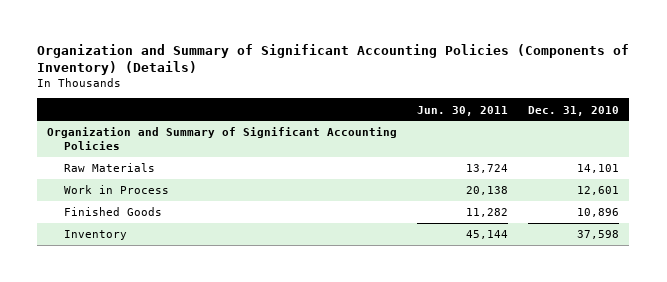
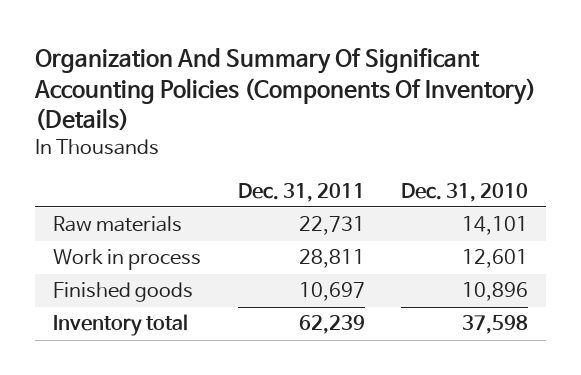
- Organization and Summary of Significant Accounting Policies (Components of Inventory) (Details)
+ Organization And Summary Of Significant Accounting Policies (Components Of Inventory) (Details)
- | Jun. 30, 2011 | Dec. 31, 2010
+ | Dec. 31, 2011 | Dec. 31, 2010
- Organization and Summary of Significant Accounting Policies
- Raw Materials | 13,724 | 14,101
- Work in Process | 20,138 | 12,601
- Finished Goods | 11,282 | 10,896
- Inventory | 45,144 | 37,598
+ Raw materials | 22,731 | 14,101
+ Work in process | 28,811 | 12,601
+ Finished goods | 10,697 | 10,896
+ Inventory total | 62,239 | 37,598

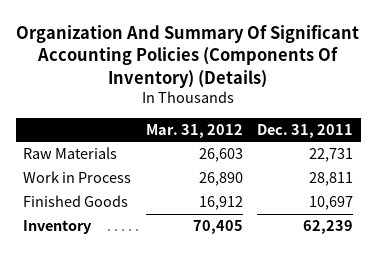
- | Dec. 31, 2011 | Dec. 31, 2010
+ | Mar. 31, 2012 | Dec. 31, 2011
- Raw materials | 22,731 | 14,101
- Work in process | 28,811 | 12,601
- Finished goods | 10,697 | 10,896
- Inventory total | 62,239 | 37,598
+ Raw Materials | 26,603 | 22,731
+ Work in Process | 26,890 | 28,811
+ Finished Goods | 16,912 | 10,697
+ Inventory | 70,405 | 62,239

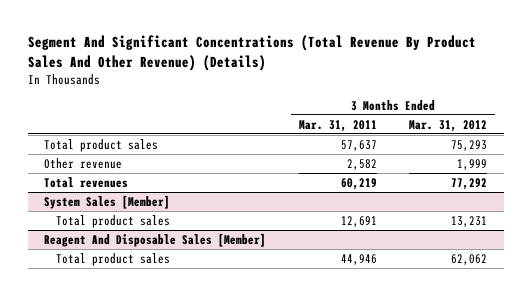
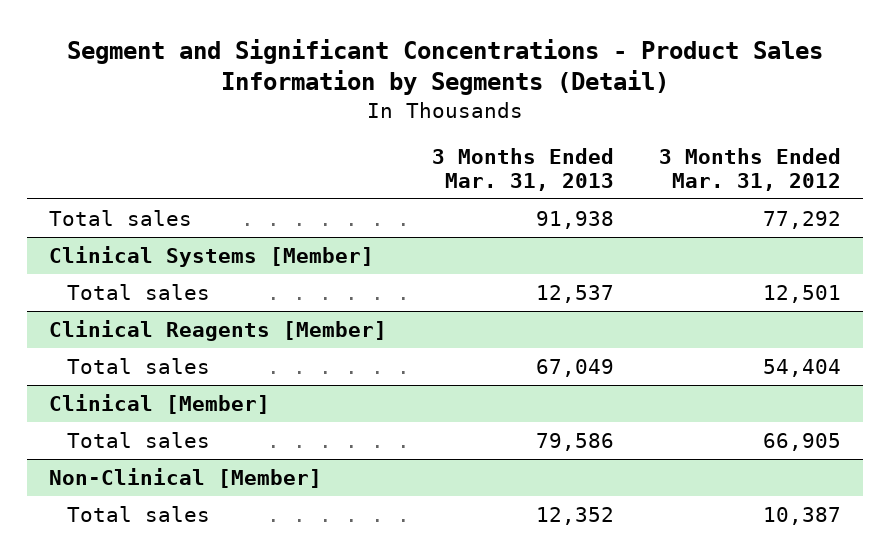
- Segment And Significant Concentrations (Total Revenue By Product Sales And Other Revenue) (Details)
+ Segment and Significant Concentrations - Product Sales Information by Segments (Detail)
- | 3 Months Ended Mar. 31, 2011 | 3 Months Ended Mar. 31, 2012
+ | 3 Months Ended Mar. 31, 2013 | 3 Months Ended Mar. 31, 2012
- Total product sales | 57,637 | 75,293
- Other revenue | 2,582 | 1,999
- Total revenues | 60,219 | 77,292
- System Sales [Member]
- Total product sales | 12,691 | 13,231
- Reagent And Disposable Sales [Member]
- Total product sales | 44,946 | 62,062
+ Total sales | 91,938 | 77,292
+ Clinical Systems [Member]
+ Total sales | 12,537 | 12,501
+ Clinical Reagents [Member]
+ Total sales | 67,049 | 54,404
+ Clinical [Member]
+ Total sales | 79,586 | 66,905
+ Non-Clinical [Member]
+ Total sales | 12,352 | 10,387

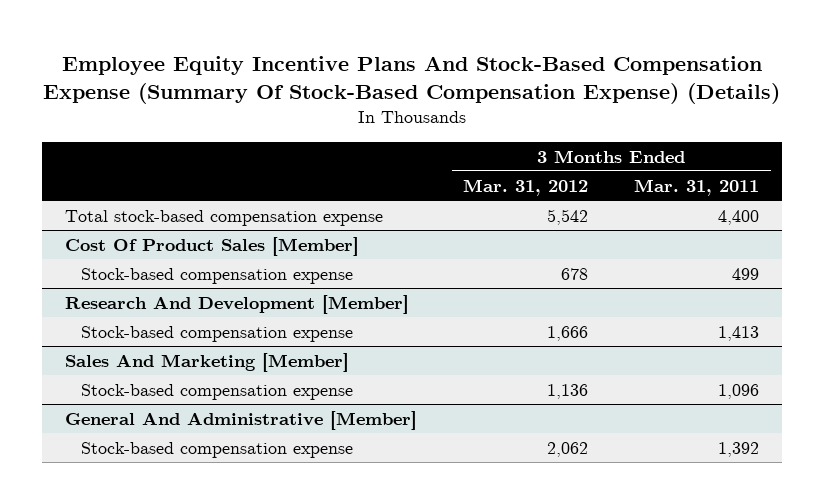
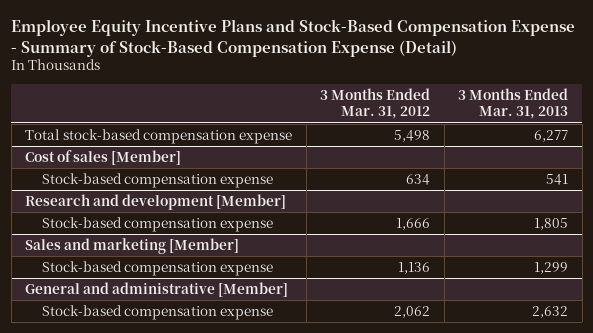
- Employee Equity Incentive Plans And Stock-Based Compensation Expense (Summary Of Stock-Based Compensation Expense) (Details)
+ Employee Equity Incentive Plans and Stock-Based Compensation Expense - Summary of Stock-Based Compensation Expense (Detail)
- | 3 Months Ended Mar. 31, 2012 | 3 Months Ended Mar. 31, 2011
+ | 3 Months Ended Mar. 31, 2012 | 3 Months Ended Mar. 31, 2013
- Total stock-based compensation expense | 5,542 | 4,400
- Cost Of Product Sales [Member]
- Stock-based compensation expense | 678 | 499
- Research And Development [Member]
+ Total stock-based compensation expense | 5,498 | 6,277
+ Cost of sales [Member]
+ Stock-based compensation expense | 634 | 541
+ Research and development [Member]
- Sales And Marketing [Member]
+ Sales and marketing [Member]
- General And Administrative [Member]
+ General and administrative [Member]

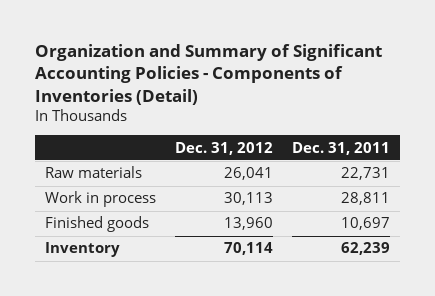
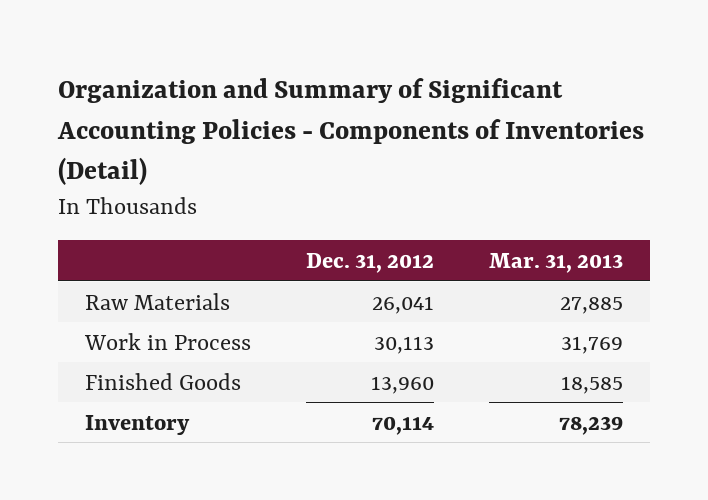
- | Dec. 31, 2012 | Dec. 31, 2011
+ | Dec. 31, 2012 | Mar. 31, 2013
- Raw materials | 26,041 | 22,731
- Work in process | 30,113 | 28,811
- Finished goods | 13,960 | 10,697
+ Raw Materials | 26,041 | 27,885
+ Work in Process | 30,113 | 31,769
+ Finished Goods | 13,960 | 18,585

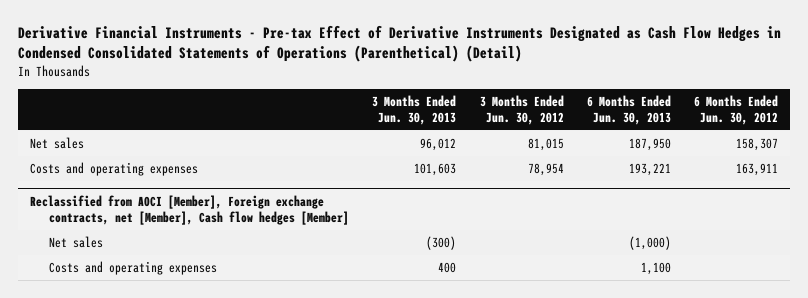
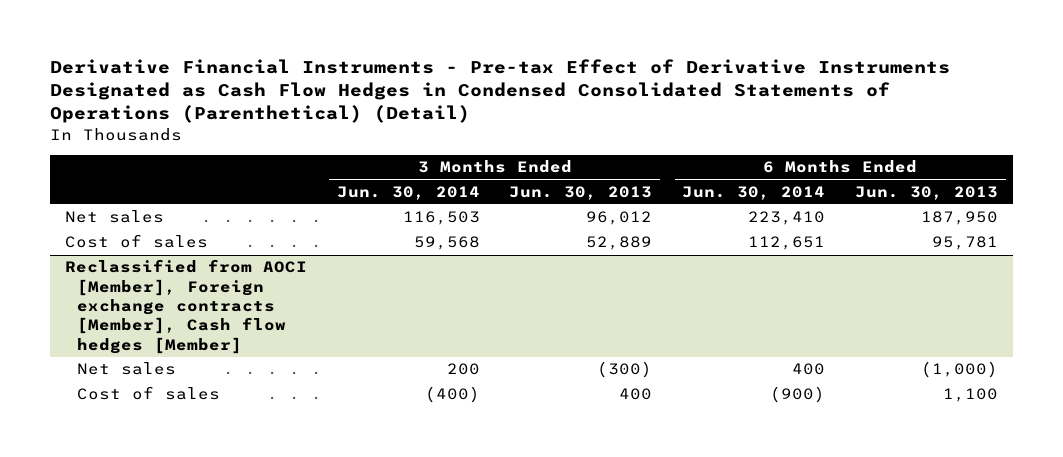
- | 3 Months Ended Jun. 30, 2013 | 3 Months Ended Jun. 30, 2012 | 6 Months Ended Jun. 30, 2013 | 6 Months Ended Jun. 30, 2012
+ | 3 Months Ended Jun. 30, 2014 | 3 Months Ended Jun. 30, 2013 | 6 Months Ended Jun. 30, 2014 | 6 Months Ended Jun. 30, 2013
- Costs and operating expenses | 101,603 | 78,954 | 193,221 | 163,911
- Reclassified from AOCI [Member], Foreign exchange contracts, net [Member], Cash flow hedges [Member]
+ Cost of sales | 59,568 | 52,889 | 112,651 | 95,781
+ Reclassified from AOCI [Member], Foreign exchange contracts [Member], Cash flow hedges [Member]
- Costs and operating expenses | 400 | | 1,100 |
+ Cost of sales | (400) | 400 | (900) | 1,100

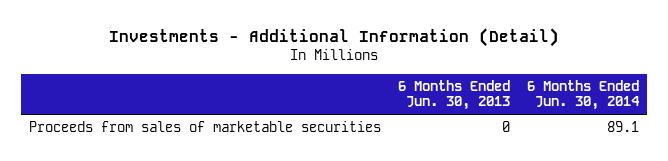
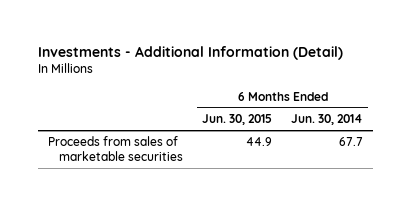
- | 6 Months Ended Jun. 30, 2013 | 6 Months Ended Jun. 30, 2014
+ | 6 Months Ended Jun. 30, 2015 | 6 Months Ended Jun. 30, 2014
- Proceeds from sales of marketable securities | 0 | 89.1
+ Proceeds from sales of marketable securities | 44.9 | 67.7

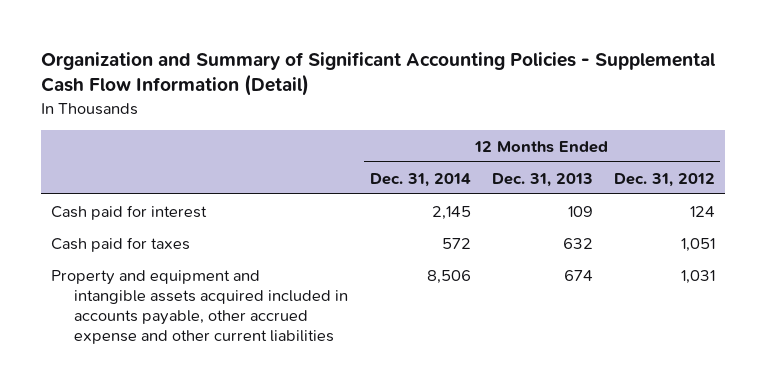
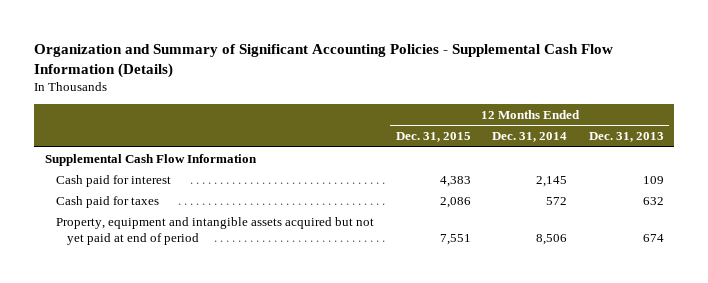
- Organization and Summary of Significant Accounting Policies - Supplemental Cash Flow Information (Detail)
+ Organization and Summary of Significant Accounting Policies - Supplemental Cash Flow Information (Details)
- | 12 Months Ended Dec. 31, 2014 | 12 Months Ended Dec. 31, 2013 | 12 Months Ended Dec. 31, 2012
+ | 12 Months Ended Dec. 31, 2015 | 12 Months Ended Dec. 31, 2014 | 12 Months Ended Dec. 31, 2013
+ Supplemental Cash Flow Information
- Property and equipment and intangible assets acquired included in accounts payable, other accrued expense and other current liabilities | 8,506 | 674 | 1,031
+ Property, equipment and intangible assets acquired but not yet paid at end of period | 7,551 | 8,506 | 674

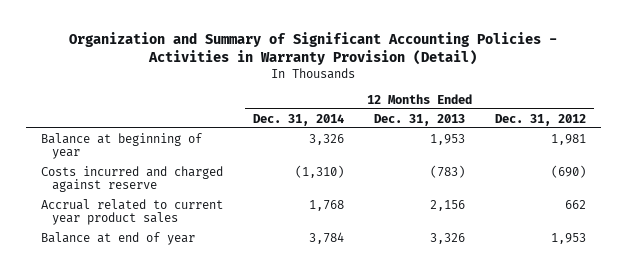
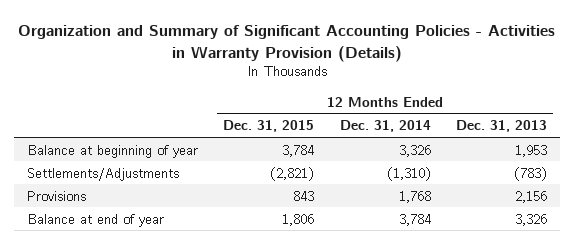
- Organization and Summary of Significant Accounting Policies - Activities in Warranty Provision (Detail)
+ Organization and Summary of Significant Accounting Policies - Activities in Warranty Provision (Details)
- | 12 Months Ended Dec. 31, 2014 | 12 Months Ended Dec. 31, 2013 | 12 Months Ended Dec. 31, 2012
+ | 12 Months Ended Dec. 31, 2015 | 12 Months Ended Dec. 31, 2014 | 12 Months Ended Dec. 31, 2013
- Costs incurred and charged against reserve | (1,310) | (783) | (690)
- Accrual related to current year product sales | 1,768 | 2,156 | 662
+ Settlements/Adjustments | (2,821) | (1,310) | (783)
+ Provisions | 843 | 1,768 | 2,156

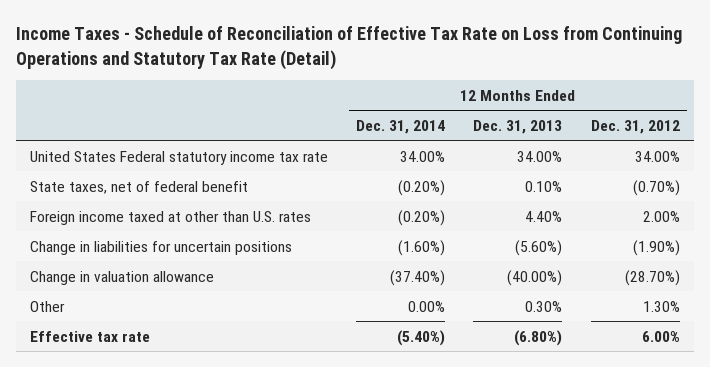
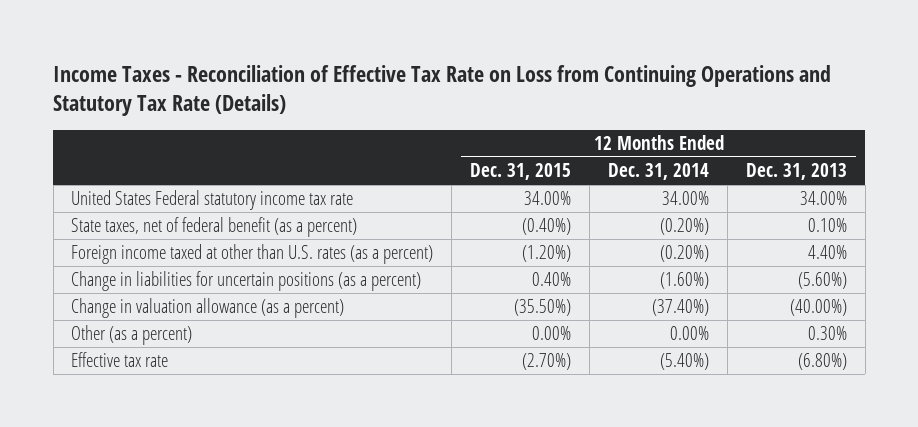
- Income Taxes - Schedule of Reconciliation of Effective Tax Rate on Loss from Continuing Operations and Statutory Tax Rate (Detail)
+ Income Taxes - Reconciliation of Effective Tax Rate on Loss from Continuing Operations and Statutory Tax Rate (Details)
- | 12 Months Ended Dec. 31, 2014 | 12 Months Ended Dec. 31, 2013 | 12 Months Ended Dec. 31, 2012
+ | 12 Months Ended Dec. 31, 2015 | 12 Months Ended Dec. 31, 2014 | 12 Months Ended Dec. 31, 2013
- State taxes, net of federal benefit | (0.20%) | 0.10% | (0.70%)
- Foreign income taxed at other than U.S. rates | (0.20%) | 4.40% | 2.00%
- Change in liabilities for uncertain positions | (1.60%) | (5.60%) | (1.90%)
- Change in valuation allowance | (37.40%) | (40.00%) | (28.70%)
- Other | 0.00% | 0.30% | 1.30%
+ State taxes, net of federal benefit (as a percent) | (0.40%) | (0.20%) | 0.10%
+ Foreign income taxed at other than U.S. rates (as a percent) | (1.20%) | (0.20%) | 4.40%
+ Change in liabilities for uncertain positions (as a percent) | 0.40% | (1.60%) | (5.60%)
+ Change in valuation allowance (as a percent) | (35.50%) | (37.40%) | (40.00%)
+ Other (as a percent) | 0.00% | 0.00% | 0.30%

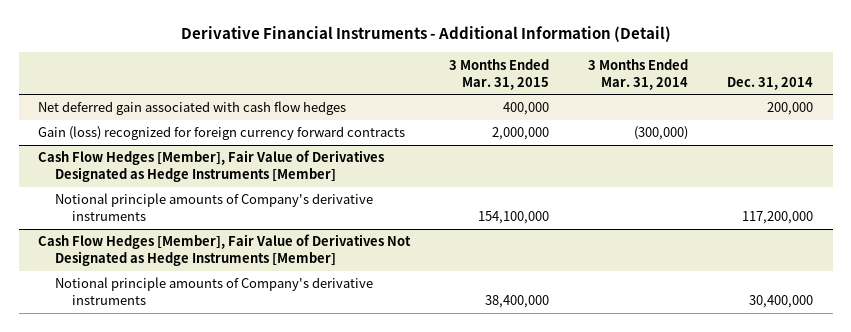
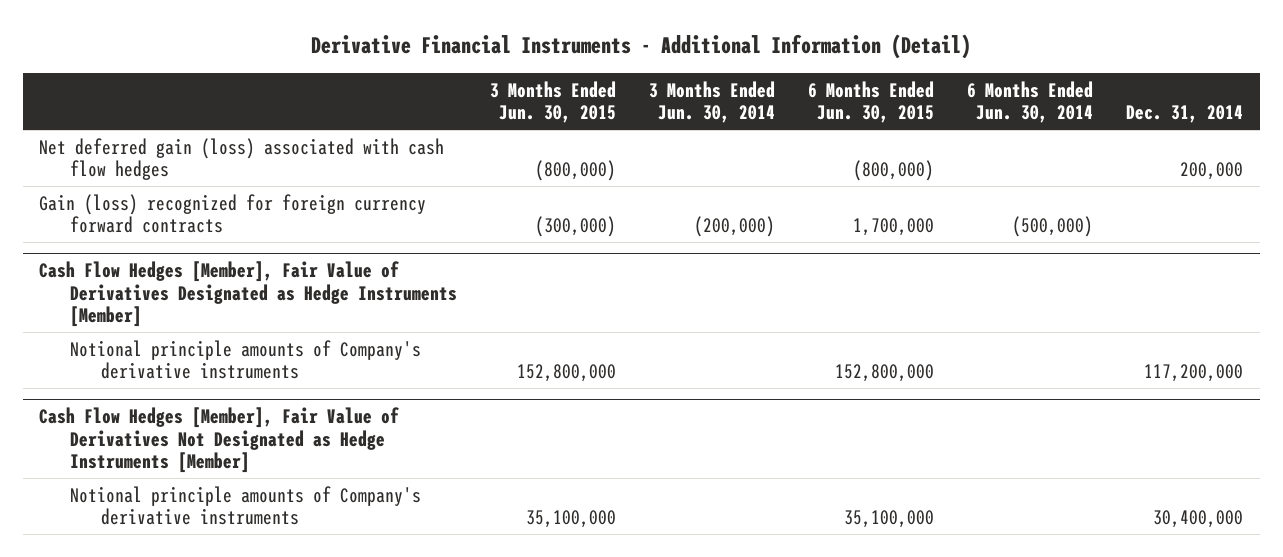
- | 3 Months Ended Mar. 31, 2015 | 3 Months Ended Mar. 31, 2014 | Dec. 31, 2014
+ | 3 Months Ended Jun. 30, 2015 | 3 Months Ended Jun. 30, 2014 | 6 Months Ended Jun. 30, 2015 | 6 Months Ended Jun. 30, 2014 | Dec. 31, 2014
- Net deferred gain associated with cash flow hedges | 400,000 | | 200,000
+ Net deferred gain (loss) associated with cash flow hedges | (800,000) | | (800,000) | | 200,000

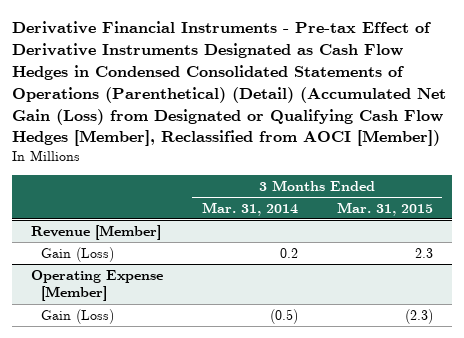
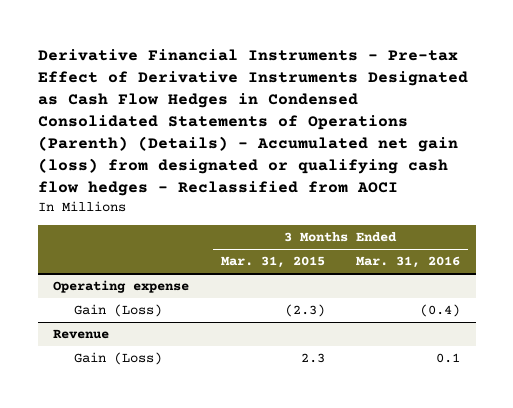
- Derivative Financial Instruments - Pre-tax Effect of Derivative Instruments Designated as Cash Flow Hedges in Condensed Consolidated Statements of Operations (Parenthetical) (Detail) (Accumulated Net Gain (Loss) from Designated or Qualifying Cash Flow Hedges [Member], Reclassified from AOCI [Member])
+ Derivative Financial Instruments - Pre-tax Effect of Derivative Instruments Designated as Cash Flow Hedges in Condensed Consolidated Statements of Operations (Parenth) (Details) - Accumulated net gain (loss) from designated or qualifying cash flow hedges - Reclassified from AOCI
- | 3 Months Ended Mar. 31, 2014 | 3 Months Ended Mar. 31, 2015
+ | 3 Months Ended Mar. 31, 2015 | 3 Months Ended Mar. 31, 2016
- Revenue [Member]
- Gain (Loss) | 0.2 | 2.3
- Operating Expense [Member]
+ Operating expense
+ Revenue
+ Gain (Loss) | 2.3 | 0.1

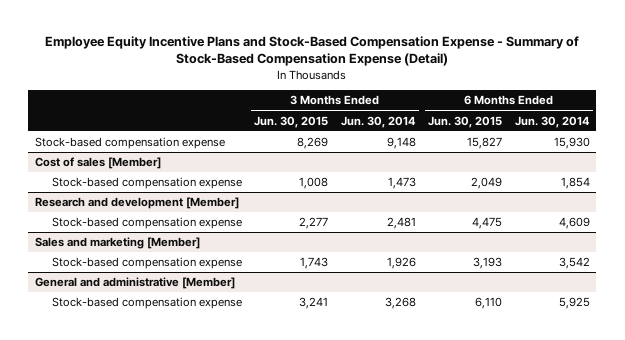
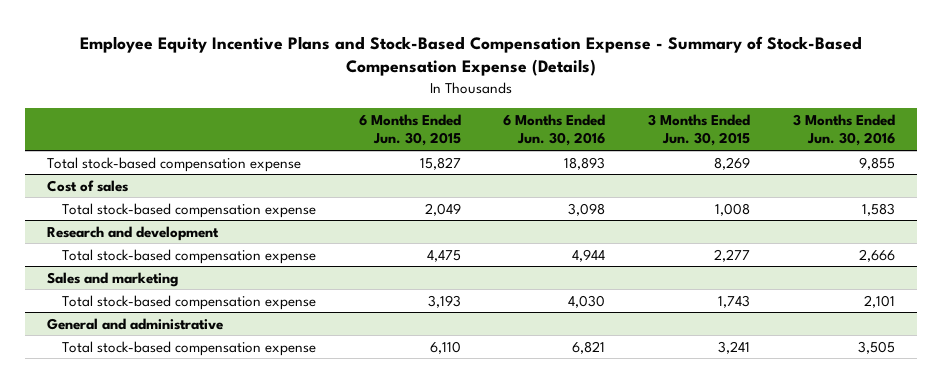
- Employee Equity Incentive Plans and Stock-Based Compensation Expense - Summary of Stock-Based Compensation Expense (Detail)
+ Employee Equity Incentive Plans and Stock-Based Compensation Expense - Summary of Stock-Based Compensation Expense (Details)
- | 3 Months Ended Jun. 30, 2015 | 3 Months Ended Jun. 30, 2014 | 6 Months Ended Jun. 30, 2015 | 6 Months Ended Jun. 30, 2014
+ | 6 Months Ended Jun. 30, 2015 | 6 Months Ended Jun. 30, 2016 | 3 Months Ended Jun. 30, 2015 | 3 Months Ended Jun. 30, 2016
- Stock-based compensation expense | 8,269 | 9,148 | 15,827 | 15,930
- Cost of sales [Member]
- Stock-based compensation expense | 1,008 | 1,473 | 2,049 | 1,854
- Research and development [Member]
- Stock-based compensation expense | 2,277 | 2,481 | 4,475 | 4,609
- Sales and marketing [Member]
- Stock-based compensation expense | 1,743 | 1,926 | 3,193 | 3,542
- General and administrative [Member]
- Stock-based compensation expense | 3,241 | 3,268 | 6,110 | 5,925
+ Total stock-based compensation expense | 15,827 | 18,893 | 8,269 | 9,855
+ Cost of sales
+ Total stock-based compensation expense | 2,049 | 3,098 | 1,008 | 1,583
+ Research and development
+ Total stock-based compensation expense | 4,475 | 4,944 | 2,277 | 2,666
+ Sales and marketing
+ Total stock-based compensation expense | 3,193 | 4,030 | 1,743 | 2,101
+ General and administrative
+ Total stock-based compensation expense | 6,110 | 6,821 | 3,241 | 3,505

